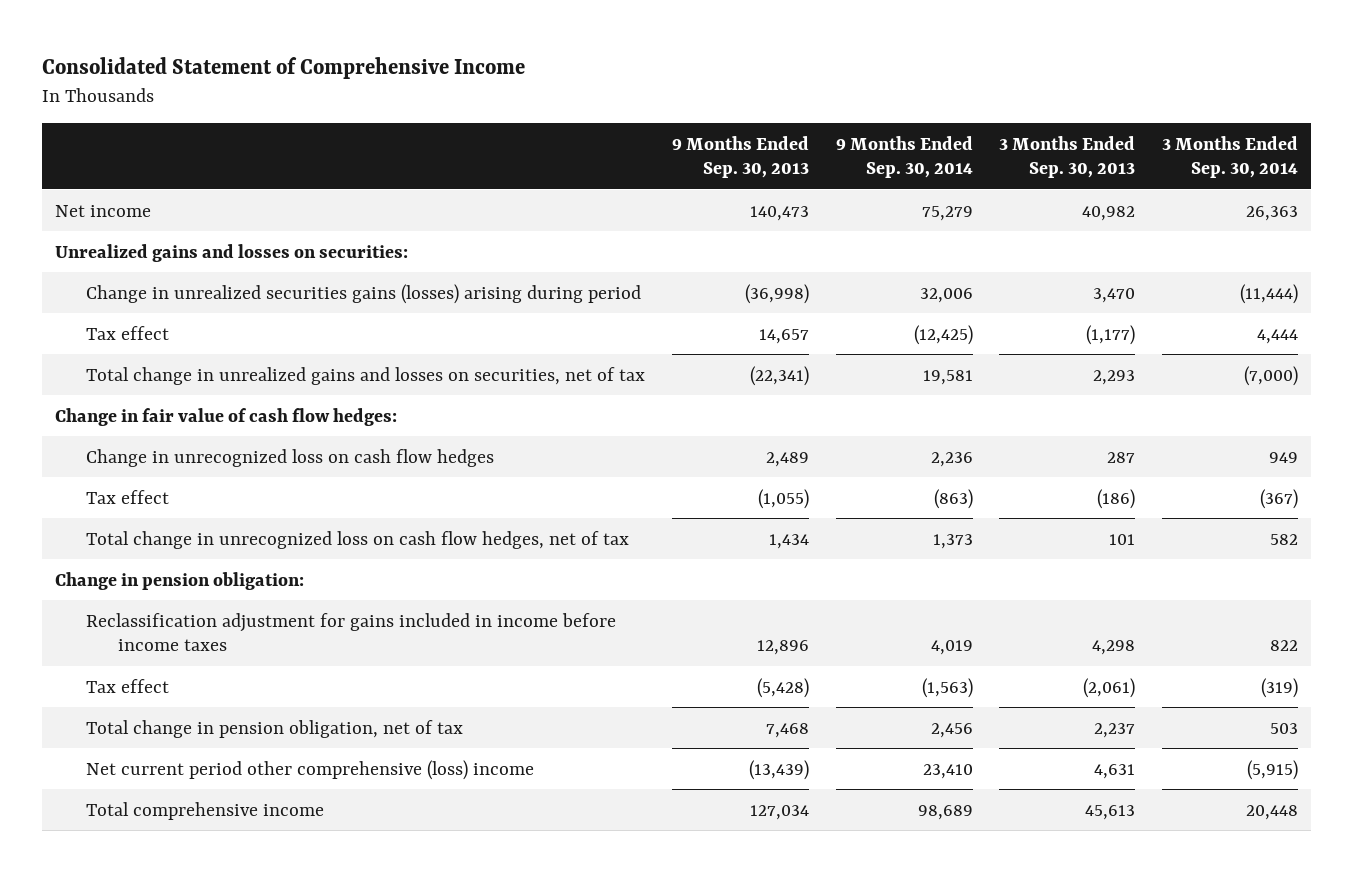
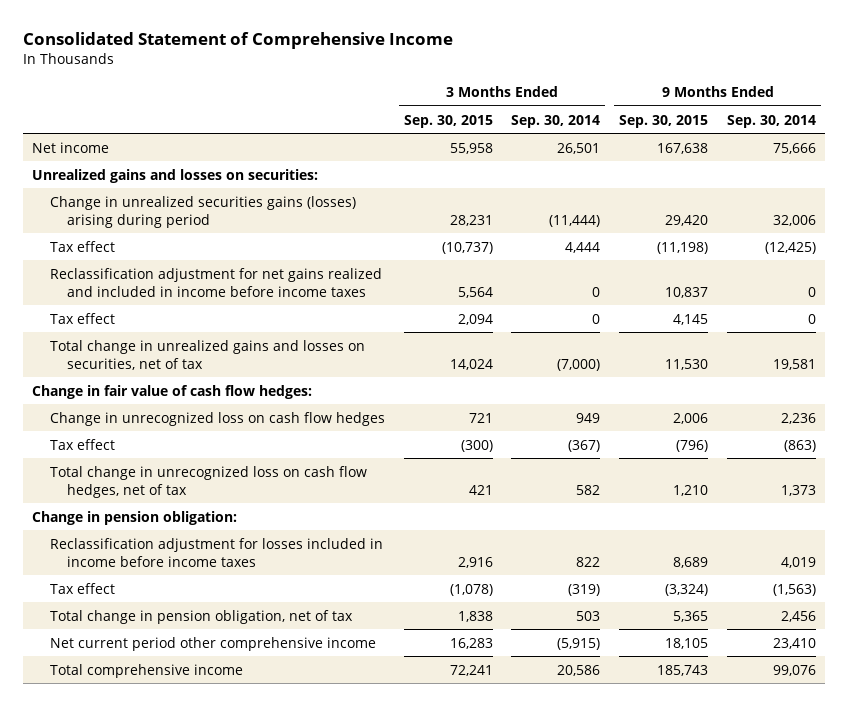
- | 9 Months Ended Sep. 30, 2013 | 9 Months Ended Sep. 30, 2014 | 3 Months Ended Sep. 30, 2013 | 3 Months Ended Sep. 30, 2014
+ | 3 Months Ended Sep. 30, 2015 | 3 Months Ended Sep. 30, 2014 | 9 Months Ended Sep. 30, 2015 | 9 Months Ended Sep. 30, 2014
- Net income | 140,473 | 75,279 | 40,982 | 26,363
+ Net income | 55,958 | 26,501 | 167,638 | 75,666
+ Reclassification adjustment for net gains realized and included in income before income taxes | 5,564 | 0 | 10,837 | 0
+ Tax effect | 2,094 | 0 | 4,145 | 0
- Reclassification adjustment for gains included in income before income taxes | 12,896 | 4,019 | 4,298 | 822
+ Reclassification adjustment for losses included in income before income taxes | 2,916 | 822 | 8,689 | 4,019
- Net current period other comprehensive (loss) income | (13,439) | 23,410 | 4,631 | (5,915)
- Total comprehensive income | 127,034 | 98,689 | 45,613 | 20,448
+ Net current period other comprehensive income | 16,283 | (5,915) | 18,105 | 23,410
+ Total comprehensive income | 72,241 | 20,586 | 185,743 | 99,076

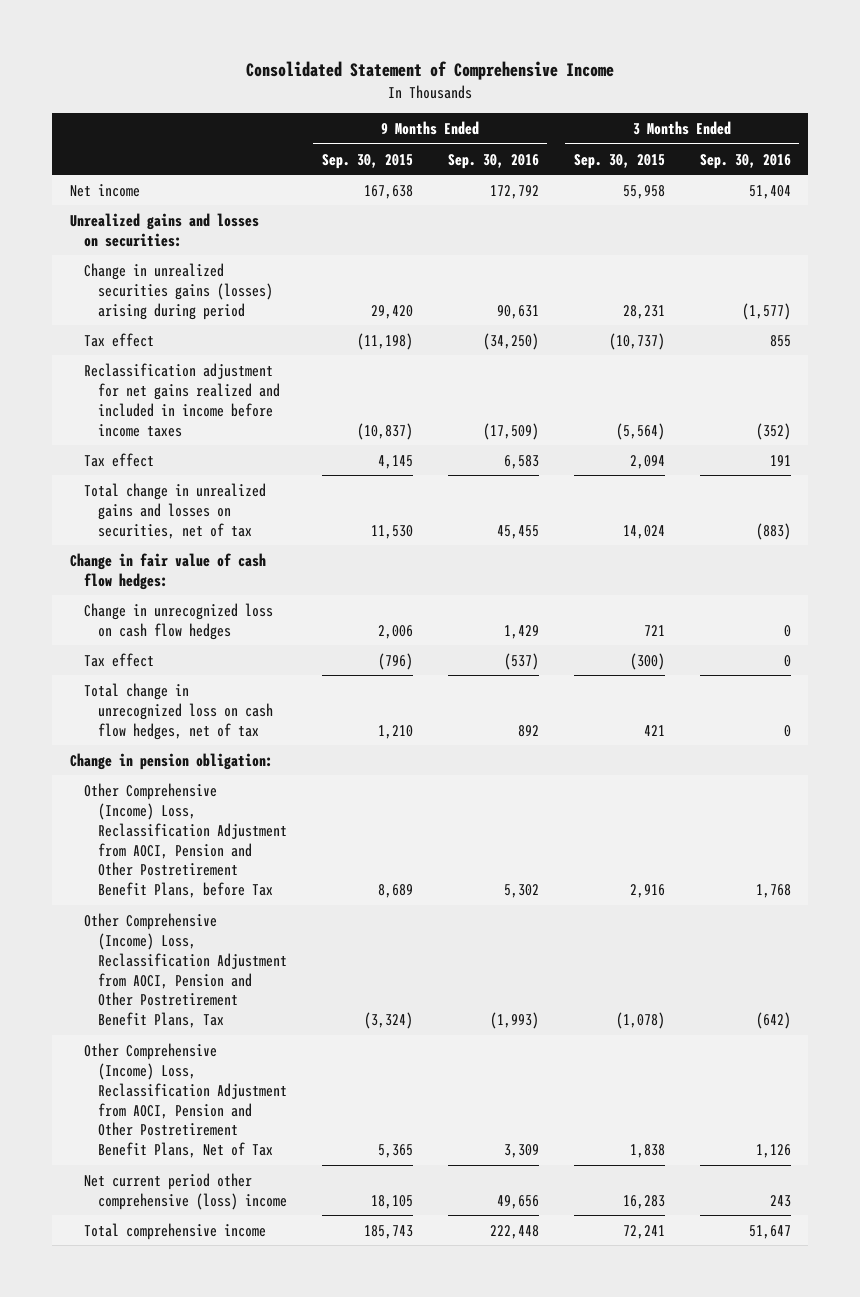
- | 3 Months Ended Sep. 30, 2015 | 3 Months Ended Sep. 30, 2014 | 9 Months Ended Sep. 30, 2015 | 9 Months Ended Sep. 30, 2014
+ | 9 Months Ended Sep. 30, 2015 | 9 Months Ended Sep. 30, 2016 | 3 Months Ended Sep. 30, 2015 | 3 Months Ended Sep. 30, 2016
- Reclassification adjustment for net gains realized and included in income before income taxes | 5,564 | 0 | 10,837 | 0
+ Reclassification adjustment for net gains realized and included in income before income taxes | (10,837) | (17,509) | (5,564) | (352)
- Reclassification adjustment for losses included in income before income taxes | 2,916 | 822 | 8,689 | 4,019
- Tax effect | (1,078) | (319) | (3,324) | (1,563)
- Total change in pension obligation, net of tax | 1,838 | 503 | 5,365 | 2,456
- Net current period other comprehensive income | 16,283 | (5,915) | 18,105 | 23,410
+ Other Comprehensive (Income) Loss, Reclassification Adjustment from AOCI, Pension and Other Postretirement Benefit Plans, before Tax | 8,689 | 5,302 | 2,916 | 1,768
+ Other Comprehensive (Income) Loss, Reclassification Adjustment from AOCI, Pension and Other Postretirement Benefit Plans, Tax | (3,324) | (1,993) | (1,078) | (642)
+ Other Comprehensive (Income) Loss, Reclassification Adjustment from AOCI, Pension and Other Postretirement Benefit Plans, Net of Tax | 5,365 | 3,309 | 1,838 | 1,126
+ Net current period other comprehensive (loss) income | 18,105 | 49,656 | 16,283 | 243

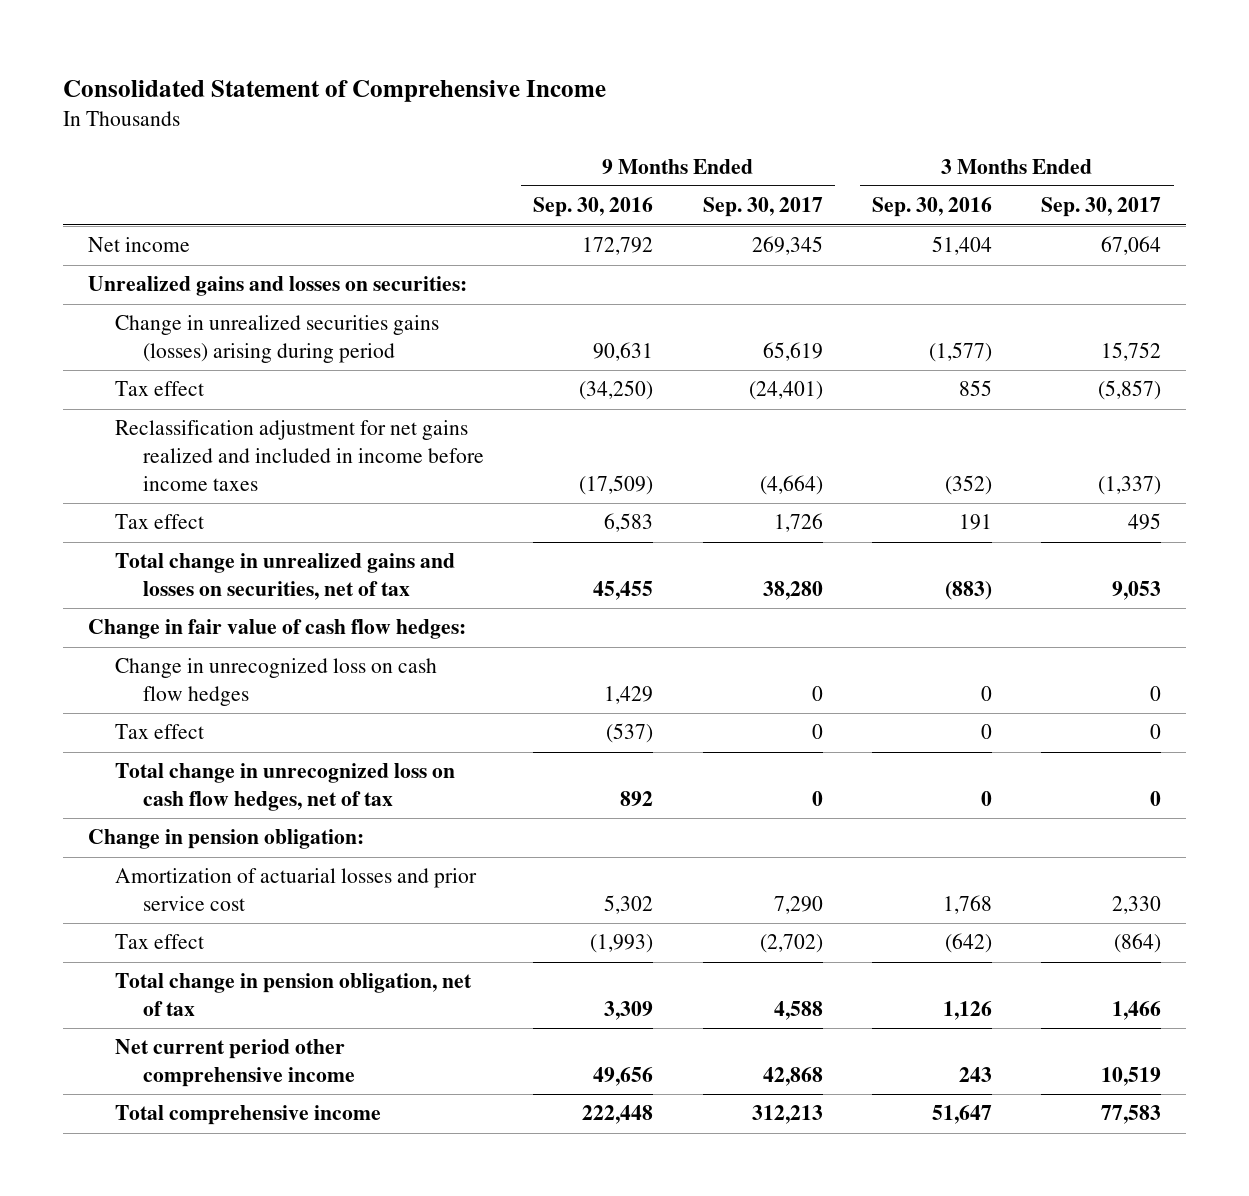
- | 9 Months Ended Sep. 30, 2015 | 9 Months Ended Sep. 30, 2016 | 3 Months Ended Sep. 30, 2015 | 3 Months Ended Sep. 30, 2016
+ | 9 Months Ended Sep. 30, 2016 | 9 Months Ended Sep. 30, 2017 | 3 Months Ended Sep. 30, 2016 | 3 Months Ended Sep. 30, 2017
- Other Comprehensive (Income) Loss, Reclassification Adjustment from AOCI, Pension and Other Postretirement Benefit Plans, before Tax | 8,689 | 5,302 | 2,916 | 1,768
- Other Comprehensive (Income) Loss, Reclassification Adjustment from AOCI, Pension and Other Postretirement Benefit Plans, Tax | (3,324) | (1,993) | (1,078) | (642)
- Other Comprehensive (Income) Loss, Reclassification Adjustment from AOCI, Pension and Other Postretirement Benefit Plans, Net of Tax | 5,365 | 3,309 | 1,838 | 1,126
- Net current period other comprehensive (loss) income | 18,105 | 49,656 | 16,283 | 243
+ Amortization of actuarial losses and prior service cost | 5,302 | 7,290 | 1,768 | 2,330
+ Tax effect | (1,993) | (2,702) | (642) | (864)
+ Total change in pension obligation, net of tax | 3,309 | 4,588 | 1,126 | 1,466
+ Net current period other comprehensive income | 49,656 | 42,868 | 243 | 10,519

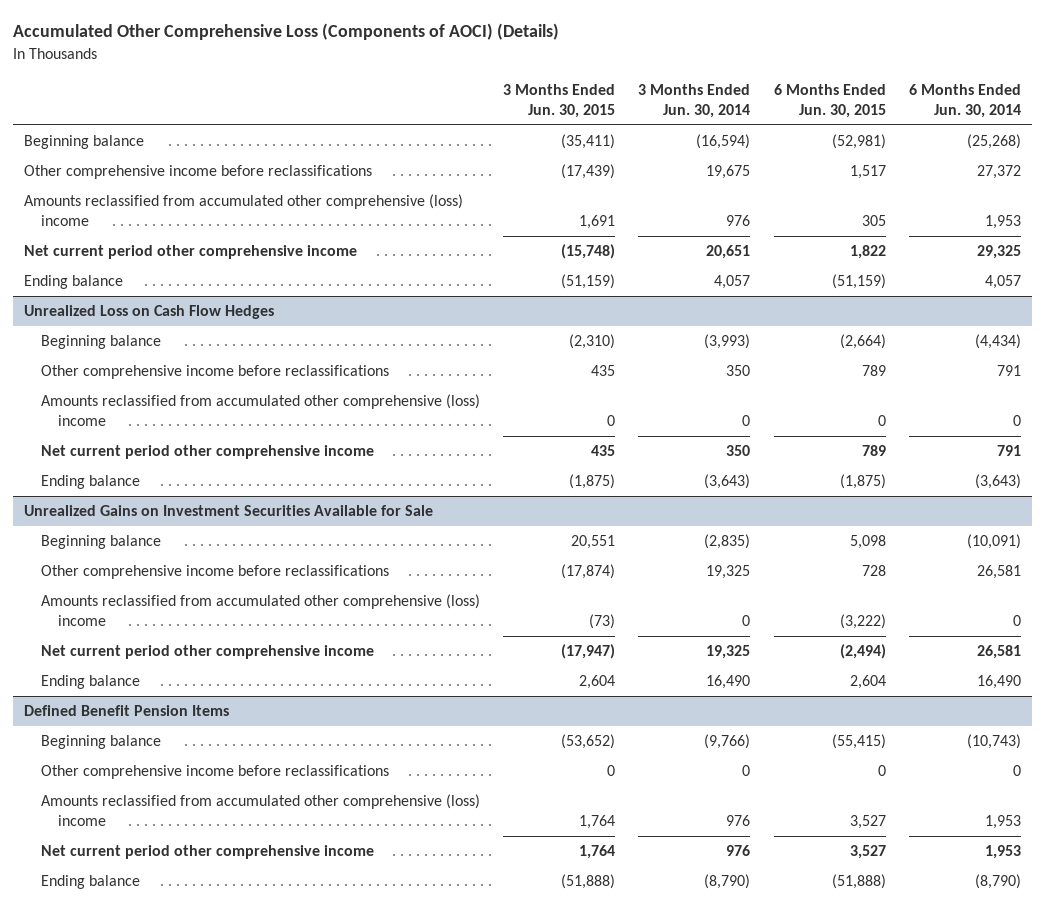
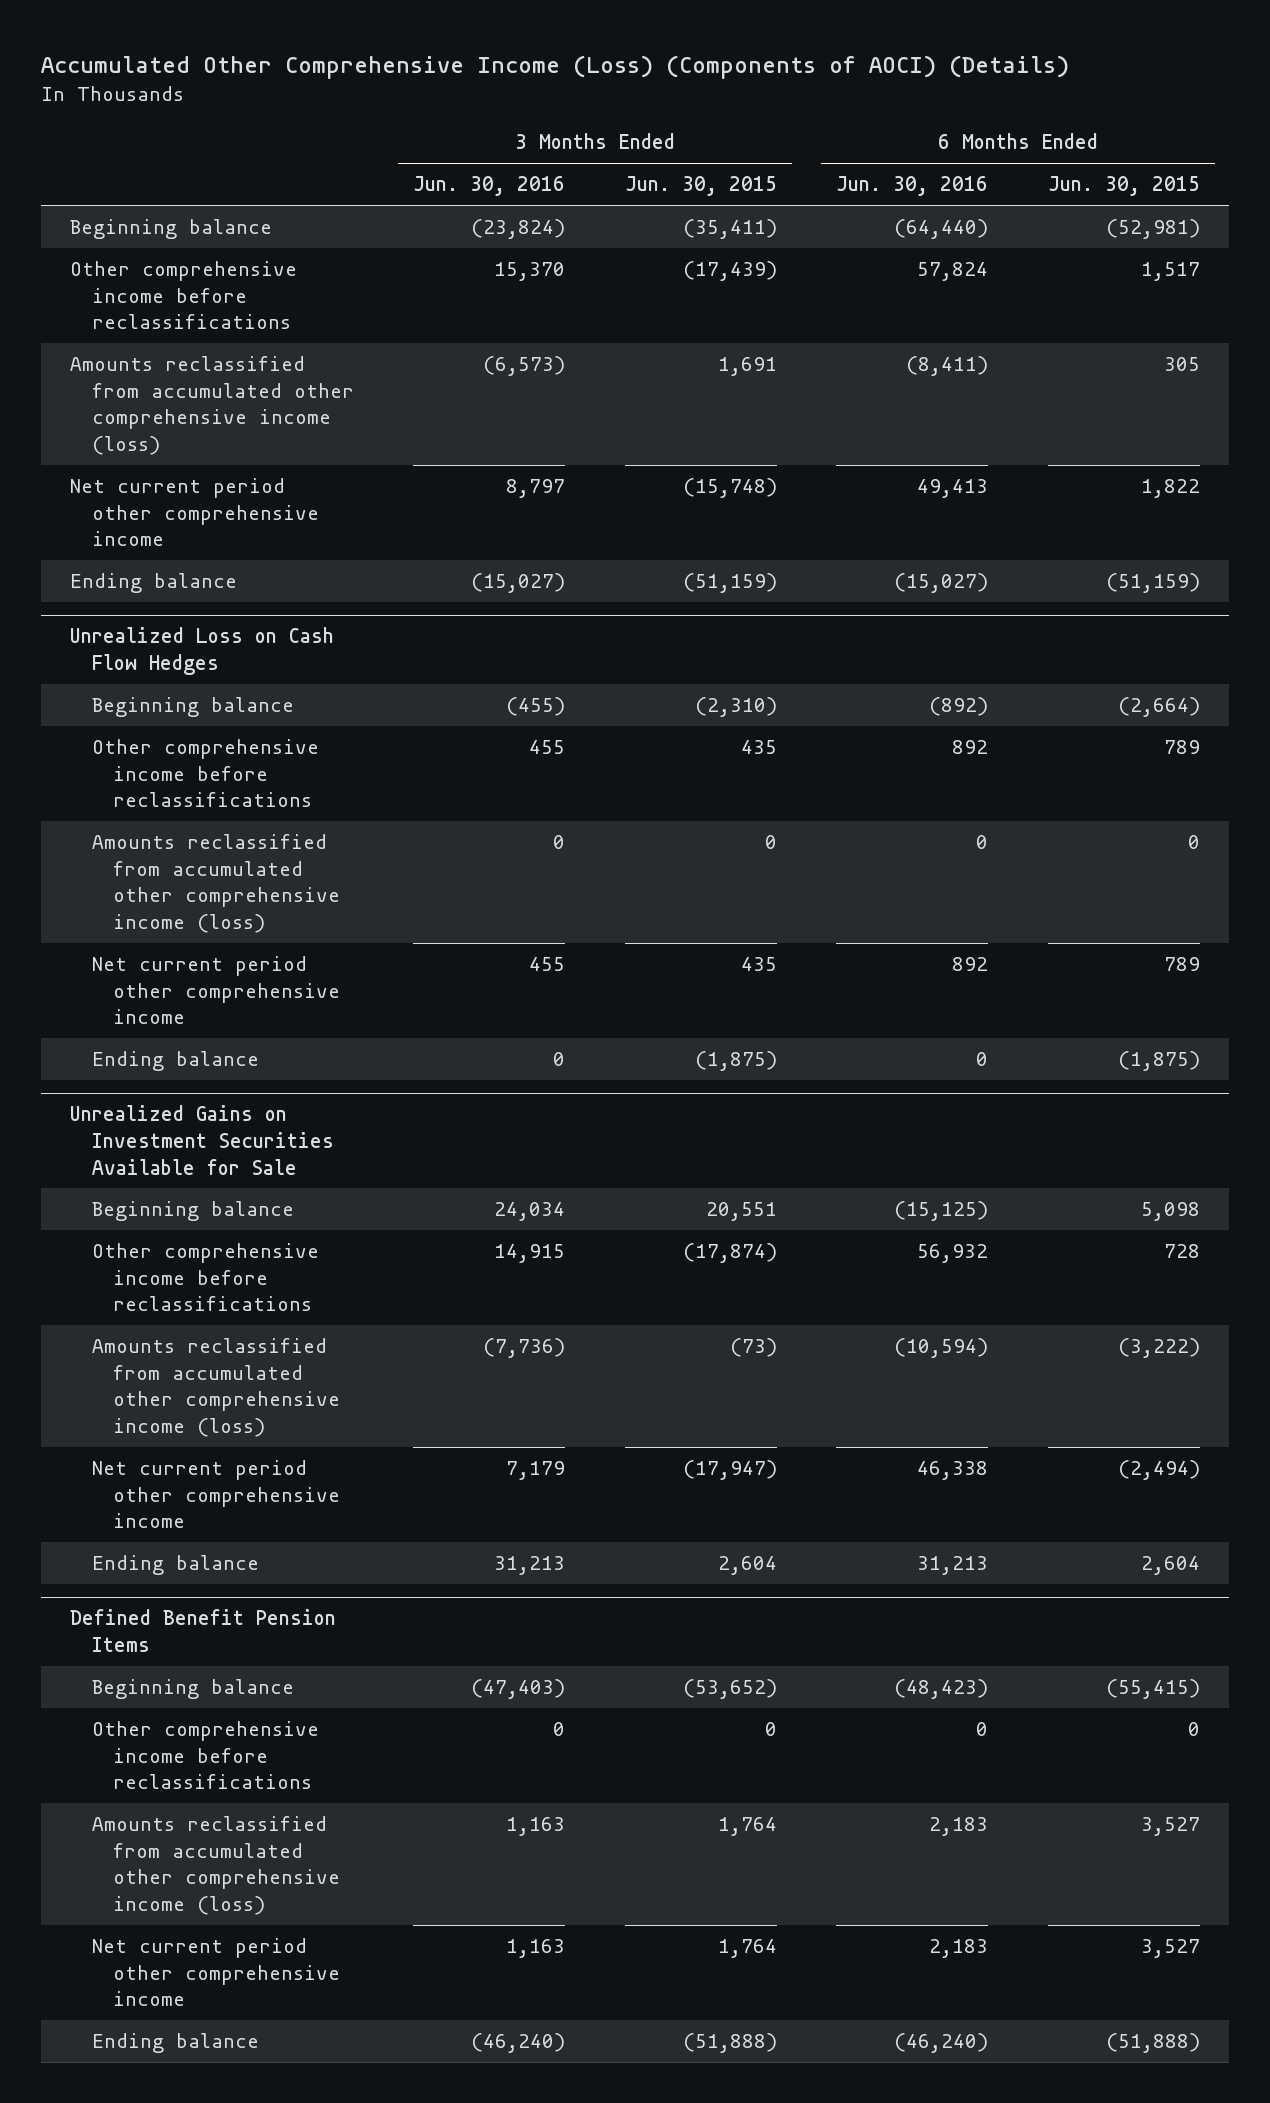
- Accumulated Other Comprehensive Loss (Components of AOCI) (Details)
+ Accumulated Other Comprehensive Income (Loss) (Components of AOCI) (Details)
- | 3 Months Ended Jun. 30, 2015 | 3 Months Ended Jun. 30, 2014 | 6 Months Ended Jun. 30, 2015 | 6 Months Ended Jun. 30, 2014
+ | 3 Months Ended Jun. 30, 2016 | 3 Months Ended Jun. 30, 2015 | 6 Months Ended Jun. 30, 2016 | 6 Months Ended Jun. 30, 2015
- Amounts reclassified from accumulated other comprehensive (loss) income | 1,691 | 976 | 305 | 1,953
+ Amounts reclassified from accumulated other comprehensive income (loss) | (6,573) | 1,691 | (8,411) | 305
@ Unrealized Loss on Cash Flow Hedges
- Amounts reclassified from accumulated other comprehensive (loss) income | 0 | 0 | 0 | 0
+ Amounts reclassified from accumulated other comprehensive income (loss) | 0 | 0 | 0 | 0
@ Unrealized Gains on Investment Securities Available for Sale
- Amounts reclassified from accumulated other comprehensive (loss) income | (73) | 0 | (3,222) | 0
+ Amounts reclassified from accumulated other comprehensive income (loss) | (7,736) | (73) | (10,594) | (3,222)
@ Defined Benefit Pension Items
- Amounts reclassified from accumulated other comprehensive (loss) income | 1,764 | 976 | 3,527 | 1,953
+ Amounts reclassified from accumulated other comprehensive income (loss) | 1,163 | 1,764 | 2,183 | 3,527

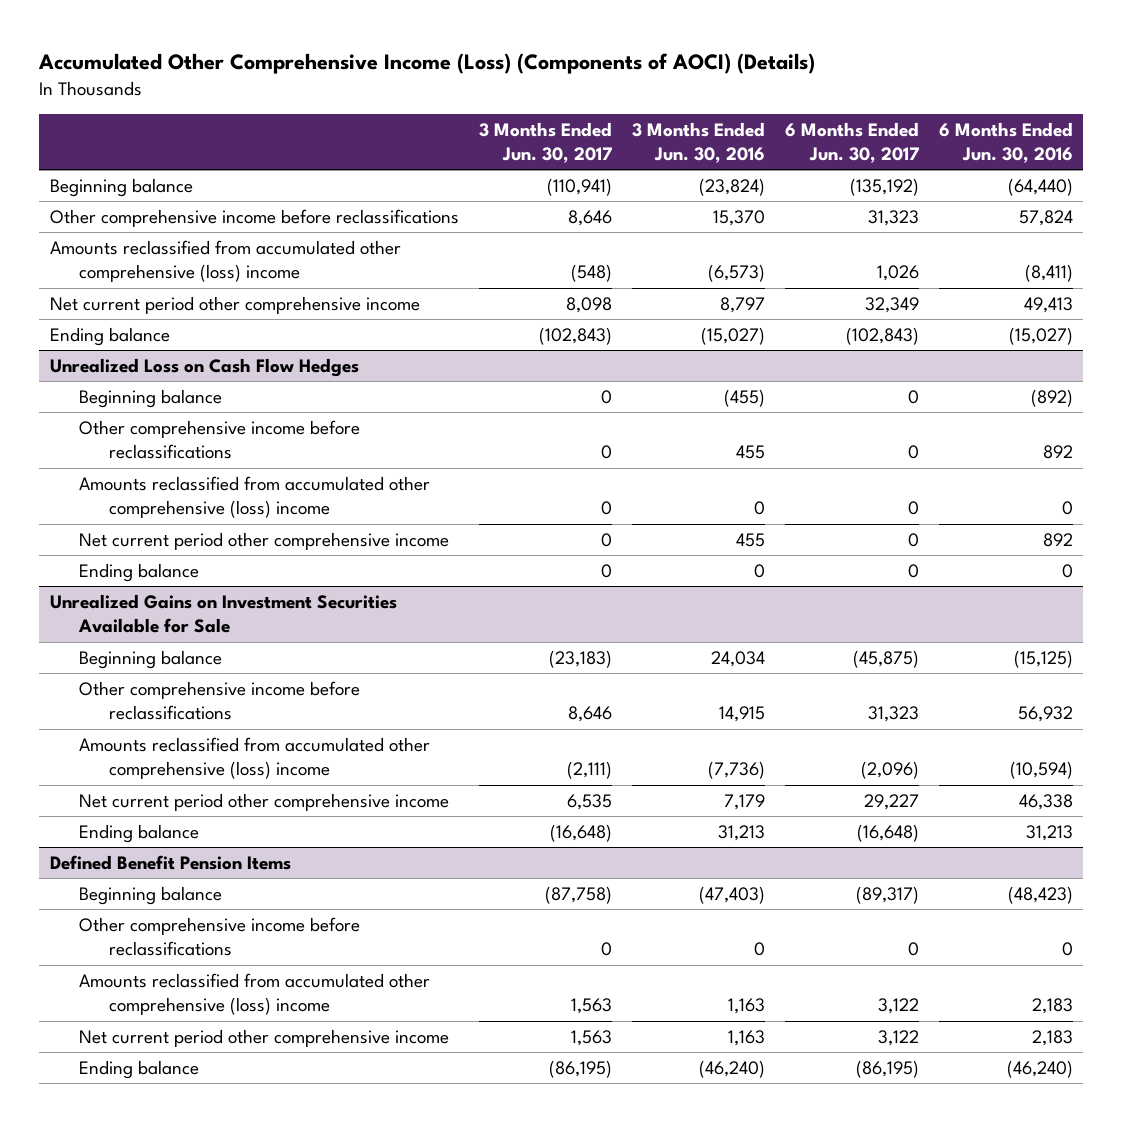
- | 3 Months Ended Jun. 30, 2016 | 3 Months Ended Jun. 30, 2015 | 6 Months Ended Jun. 30, 2016 | 6 Months Ended Jun. 30, 2015
+ | 3 Months Ended Jun. 30, 2017 | 3 Months Ended Jun. 30, 2016 | 6 Months Ended Jun. 30, 2017 | 6 Months Ended Jun. 30, 2016
- Amounts reclassified from accumulated other comprehensive income (loss) | (6,573) | 1,691 | (8,411) | 305
+ Amounts reclassified from accumulated other comprehensive (loss) income | (548) | (6,573) | 1,026 | (8,411)
@ Unrealized Loss on Cash Flow Hedges
- Amounts reclassified from accumulated other comprehensive income (loss) | 0 | 0 | 0 | 0
+ Amounts reclassified from accumulated other comprehensive (loss) income | 0 | 0 | 0 | 0
@ Unrealized Gains on Investment Securities Available for Sale
- Amounts reclassified from accumulated other comprehensive income (loss) | (7,736) | (73) | (10,594) | (3,222)
+ Amounts reclassified from accumulated other comprehensive (loss) income | (2,111) | (7,736) | (2,096) | (10,594)
@ Defined Benefit Pension Items
- Amounts reclassified from accumulated other comprehensive income (loss) | 1,163 | 1,764 | 2,183 | 3,527
+ Amounts reclassified from accumulated other comprehensive (loss) income | 1,563 | 1,163 | 3,122 | 2,183

